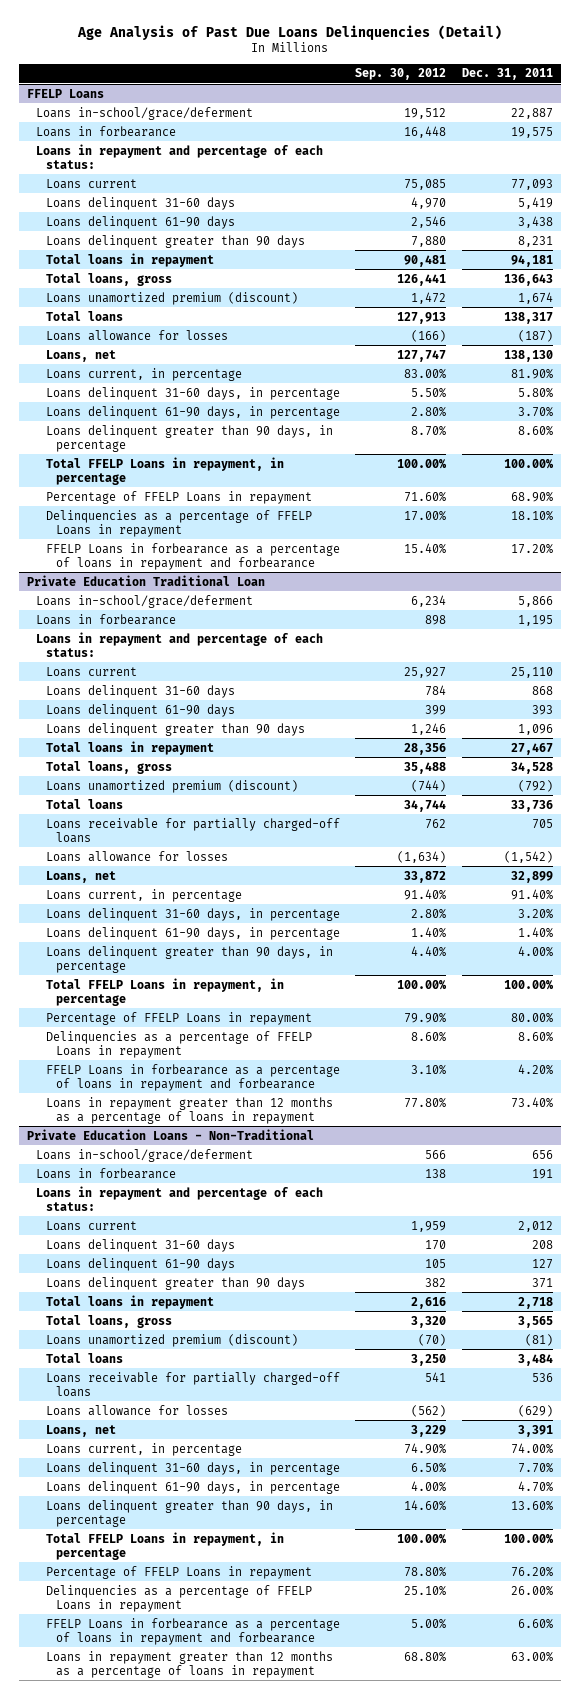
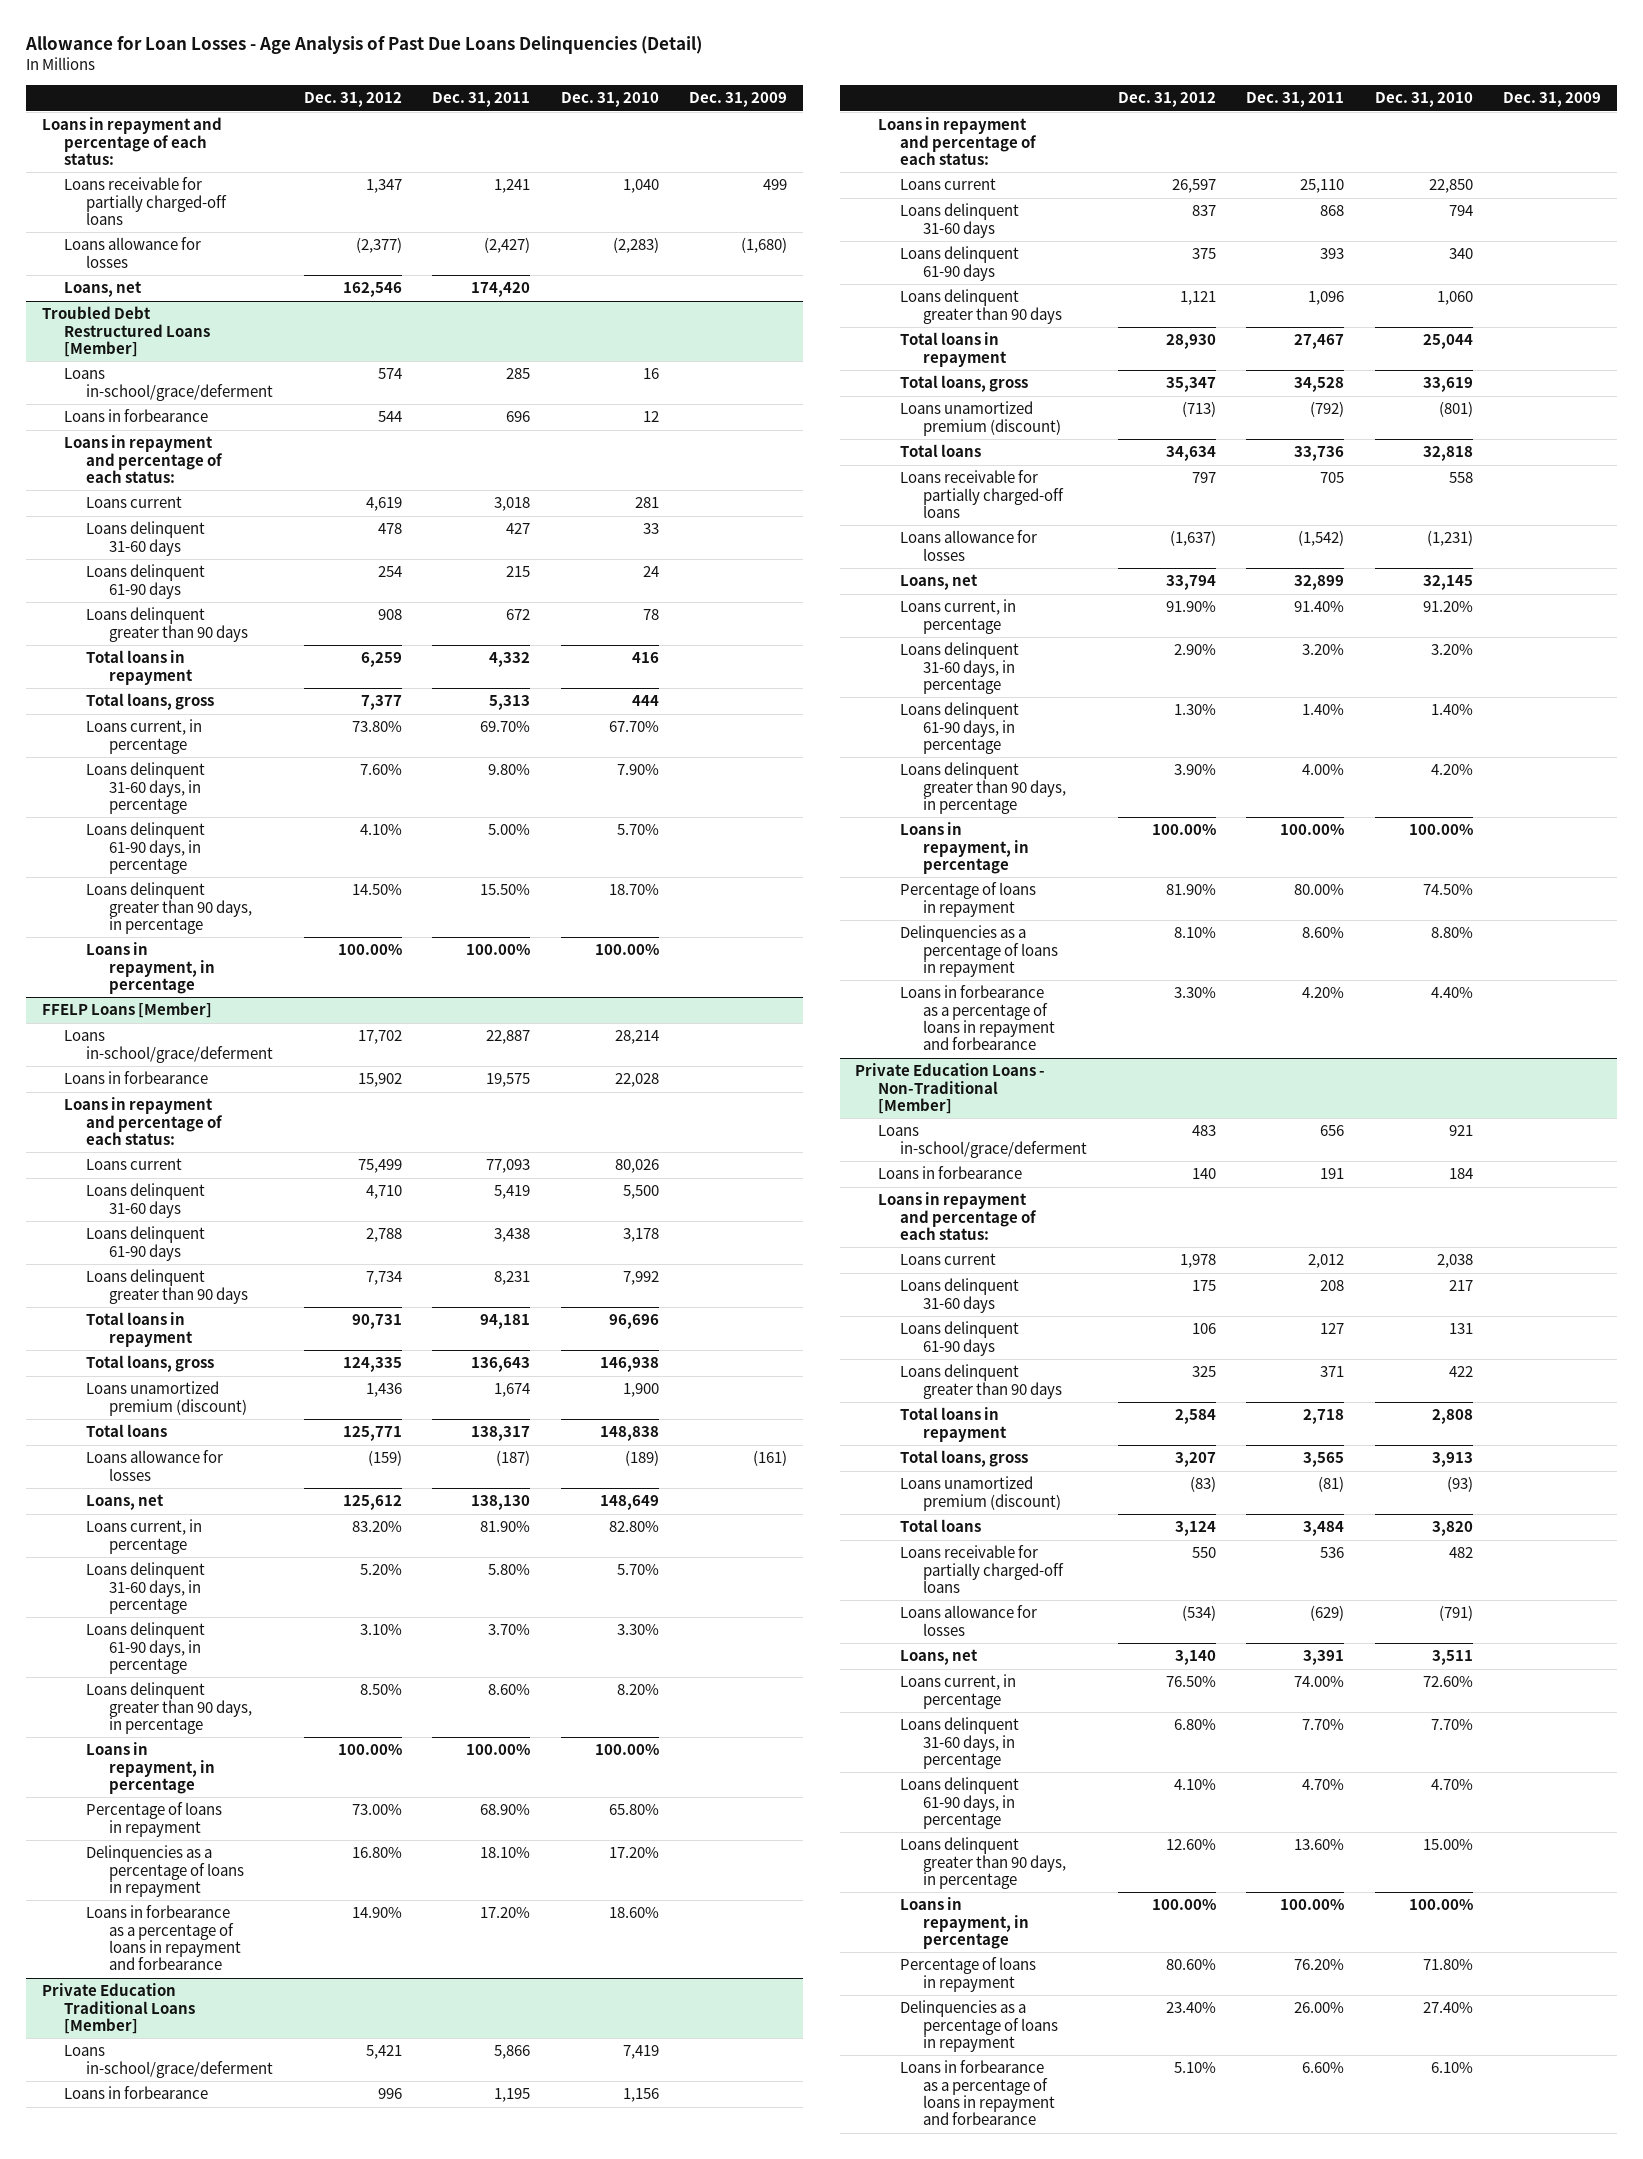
- Age Analysis of Past Due Loans Delinquencies (Detail)
+ Allowance for Loan Losses - Age Analysis of Past Due Loans Delinquencies (Detail)
- | Sep. 30, 2012 | Dec. 31, 2011
+ | Dec. 31, 2012 | Dec. 31, 2011 | Dec. 31, 2010 | Dec. 31, 2009
- FFELP Loans
+ Loans in repayment and percentage of each status:
+ Loans receivable for partially charged-off loans | 1,347 | 1,241 | 1,040 | 499
+ Loans allowance for losses | (2,377) | (2,427) | (2,283) | (1,680)
+ Loans, net | 162,546 | 174,420 | |
+ Troubled Debt Restructured Loans [Member]
+ Loans in-school/grace/deferment | 574 | 285 | 16 |
+ Loans in forbearance | 544 | 696 | 12 |
+ Loans in repayment and percentage of each status:
+ Loans current | 4,619 | 3,018 | 281 |
+ Loans delinquent 31-60 days | 478 | 427 | 33 |
+ Loans delinquent 61-90 days | 254 | 215 | 24 |
+ Loans delinquent greater than 90 days | 908 | 672 | 78 |
+ Total loans in repayment | 6,259 | 4,332 | 416 |
+ Total loans, gross | 7,377 | 5,313 | 444 |
+ Loans current, in percentage | 73.80% | 69.70% | 67.70% |
+ Loans delinquent 31-60 days, in percentage | 7.60% | 9.80% | 7.90% |
+ Loans delinquent 61-90 days, in percentage | 4.10% | 5.00% | 5.70% |
+ Loans delinquent greater than 90 days, in percentage | 14.50% | 15.50% | 18.70% |
+ Loans in repayment, in percentage | 100.00% | 100.00% | 100.00% |
+ FFELP Loans [Member]
- Total FFELP Loans in repayment, in percentage | 100.00% | 100.00%
- Percentage of FFELP Loans in repayment | 71.60% | 68.90%
- Delinquencies as a percentage of FFELP Loans in repayment | 17.00% | 18.10%
- FFELP Loans in forbearance as a percentage of loans in repayment and forbearance | 15.40% | 17.20%
- Private Education Traditional Loan
+ Loans in repayment, in percentage | 100.00% | 100.00% | 100.00% |
+ Percentage of loans in repayment | 73.00% | 68.90% | 65.80% |
+ Delinquencies as a percentage of loans in repayment | 16.80% | 18.10% | 17.20% |
+ Loans in forbearance as a percentage of loans in repayment and forbearance | 14.90% | 17.20% | 18.60% |
+ Private Education Traditional Loans [Member]
- Total FFELP Loans in repayment, in percentage | 100.00% | 100.00%
- Percentage of FFELP Loans in repayment | 79.90% | 80.00%
- Delinquencies as a percentage of FFELP Loans in repayment | 8.60% | 8.60%
- FFELP Loans in forbearance as a percentage of loans in repayment and forbearance | 3.10% | 4.20%
- Loans in repayment greater than 12 months as a percentage of loans in repayment | 77.80% | 73.40%
- Private Education Loans - Non-Traditional
+ Loans in repayment, in percentage | 100.00% | 100.00% | 100.00% |
+ Percentage of loans in repayment | 81.90% | 80.00% | 74.50% |
+ Delinquencies as a percentage of loans in repayment | 8.10% | 8.60% | 8.80% |
+ Loans in forbearance as a percentage of loans in repayment and forbearance | 3.30% | 4.20% | 4.40% |
+ Private Education Loans - Non-Traditional [Member]
- Total FFELP Loans in repayment, in percentage | 100.00% | 100.00%
- Percentage of FFELP Loans in repayment | 78.80% | 76.20%
- Delinquencies as a percentage of FFELP Loans in repayment | 25.10% | 26.00%
- FFELP Loans in forbearance as a percentage of loans in repayment and forbearance | 5.00% | 6.60%
- Loans in repayment greater than 12 months as a percentage of loans in repayment | 68.80% | 63.00%
+ Loans in repayment, in percentage | 100.00% | 100.00% | 100.00% |
+ Percentage of loans in repayment | 80.60% | 76.20% | 71.80% |
+ Delinquencies as a percentage of loans in repayment | 23.40% | 26.00% | 27.40% |
+ Loans in forbearance as a percentage of loans in repayment and forbearance | 5.10% | 6.60% | 6.10% |

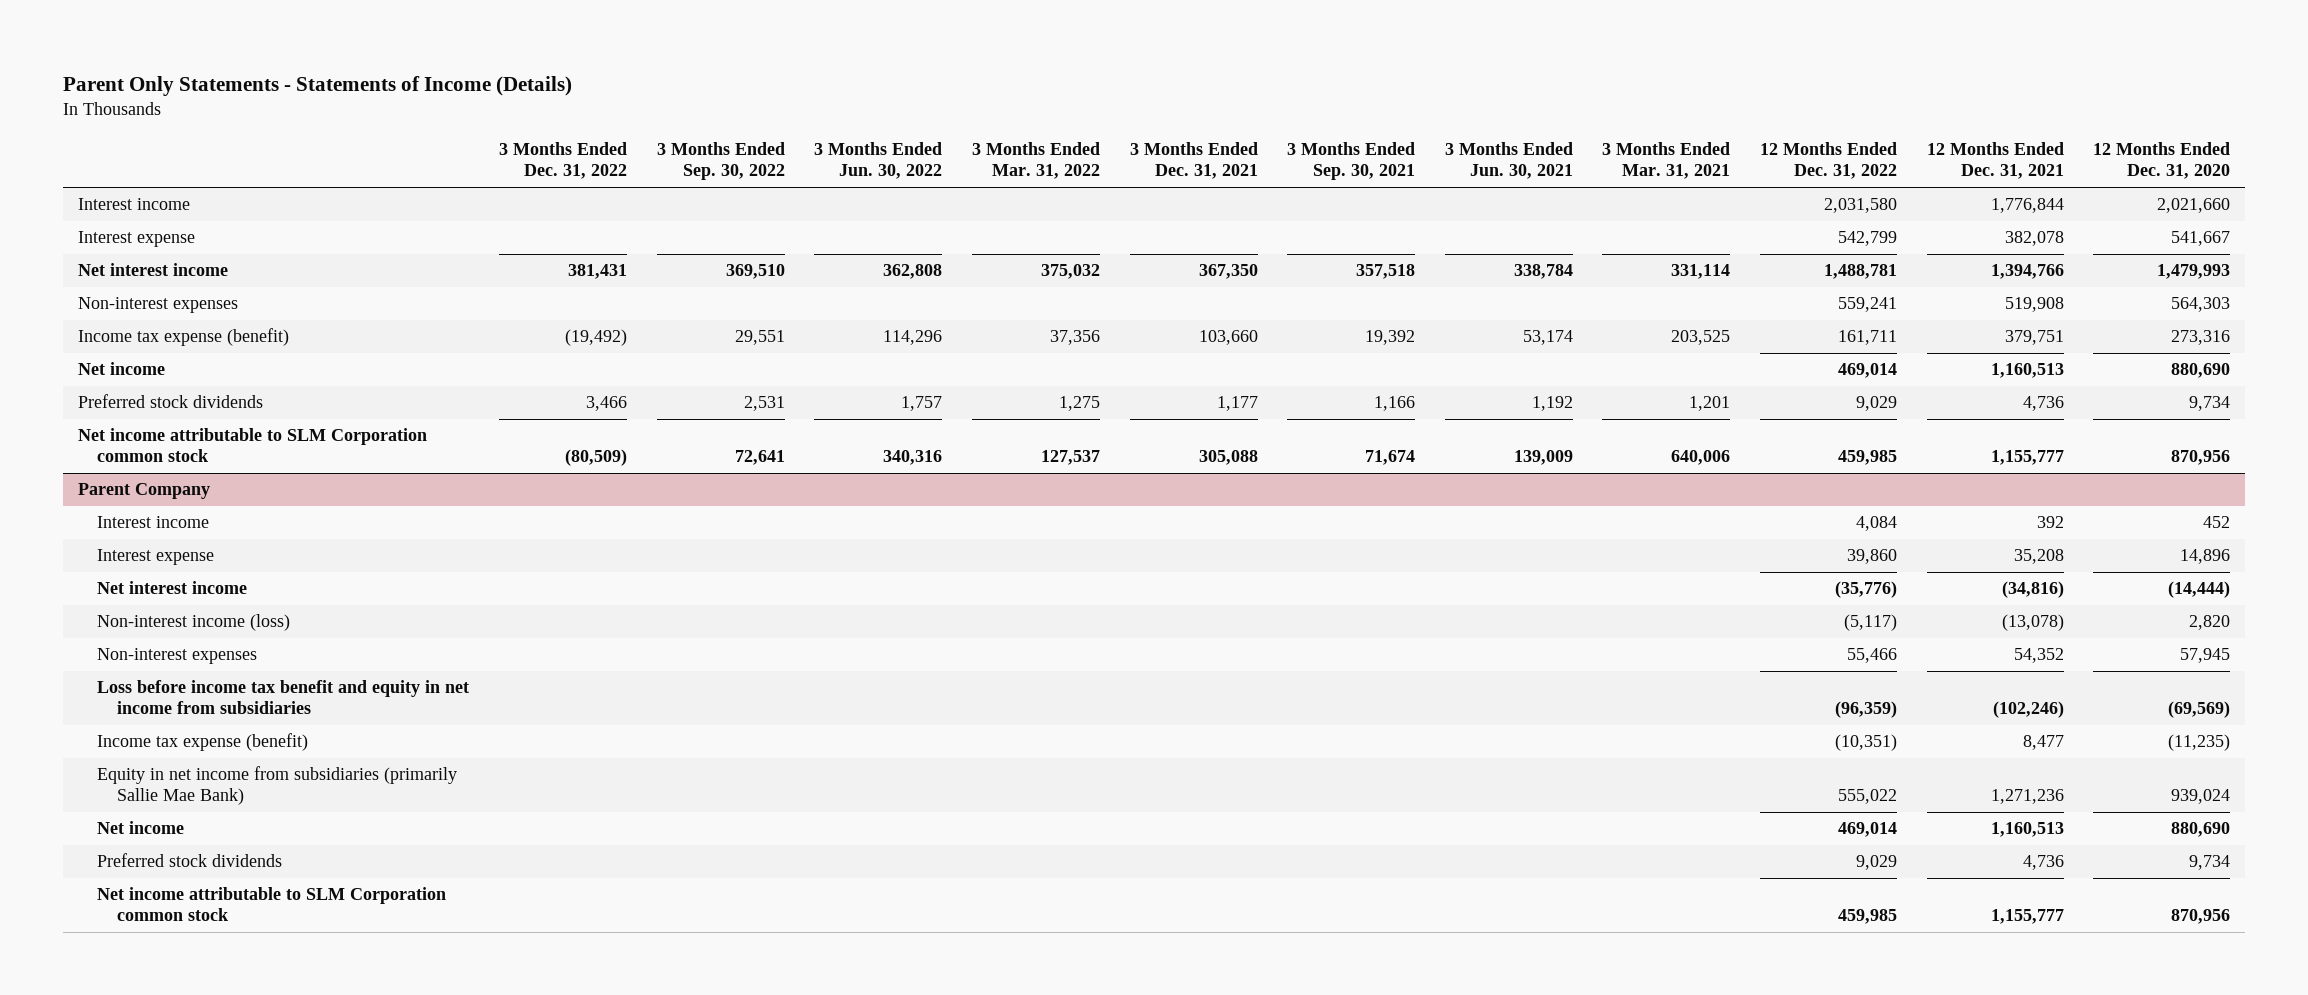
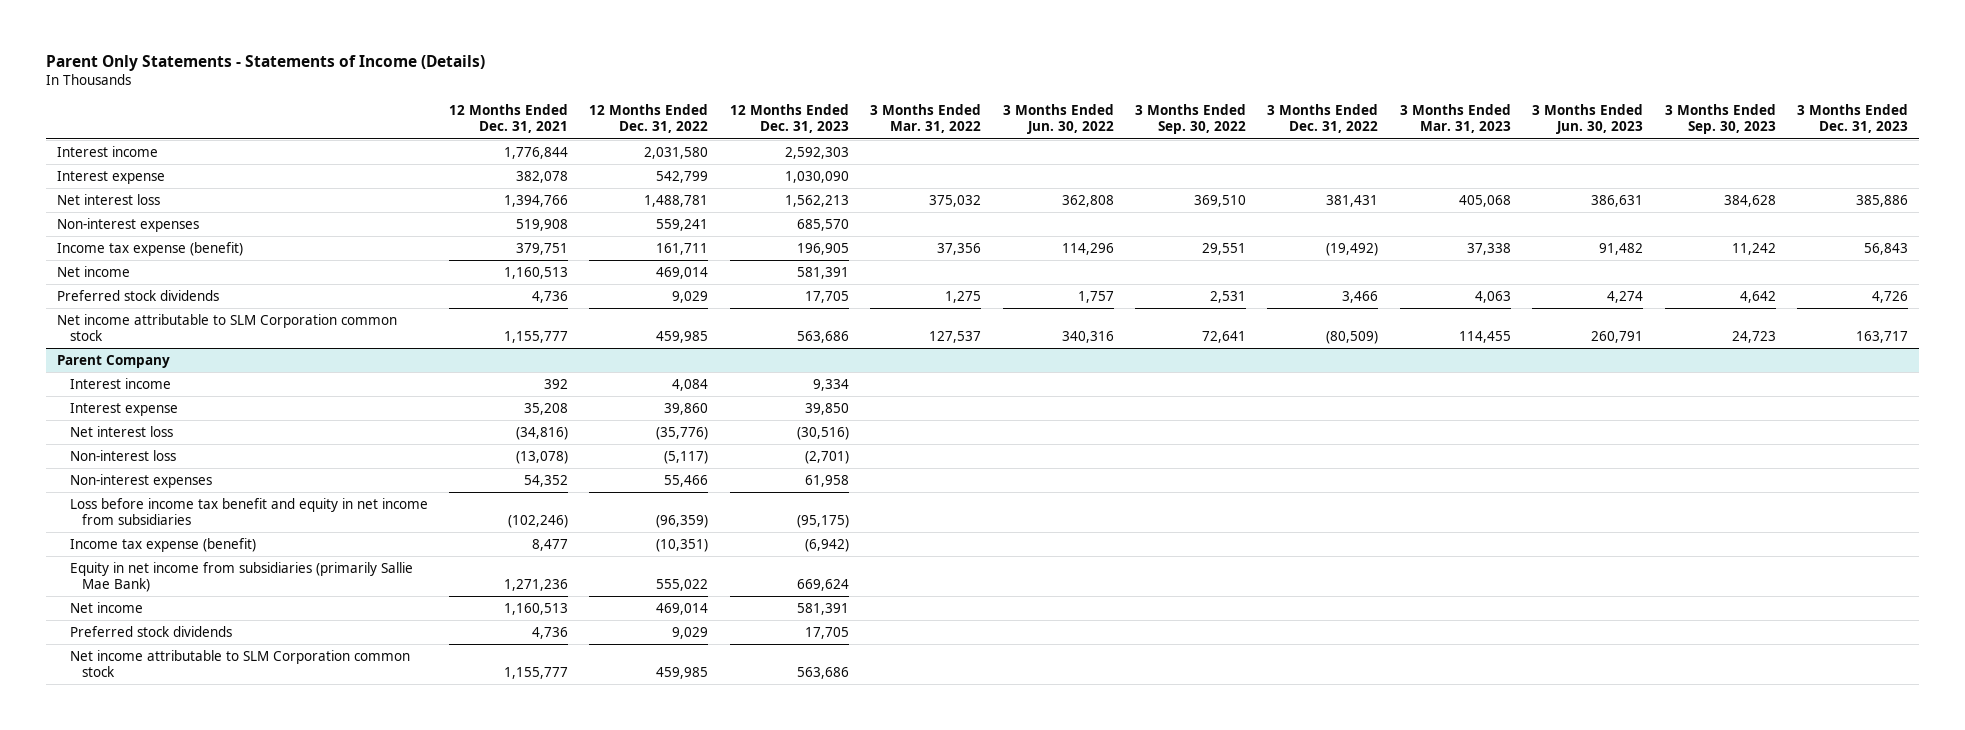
- | 3 Months Ended Dec. 31, 2022 | 3 Months Ended Sep. 30, 2022 | 3 Months Ended Jun. 30, 2022 | 3 Months Ended Mar. 31, 2022 | 3 Months Ended Dec. 31, 2021 | 3 Months Ended Sep. 30, 2021 | 3 Months Ended Jun. 30, 2021 | 3 Months Ended Mar. 31, 2021 | 12 Months Ended Dec. 31, 2022 | 12 Months Ended Dec. 31, 2021 | 12 Months Ended Dec. 31, 2020
+ | 12 Months Ended Dec. 31, 2021 | 12 Months Ended Dec. 31, 2022 | 12 Months Ended Dec. 31, 2023 | 3 Months Ended Mar. 31, 2022 | 3 Months Ended Jun. 30, 2022 | 3 Months Ended Sep. 30, 2022 | 3 Months Ended Dec. 31, 2022 | 3 Months Ended Mar. 31, 2023 | 3 Months Ended Jun. 30, 2023 | 3 Months Ended Sep. 30, 2023 | 3 Months Ended Dec. 31, 2023
- Net interest income | 381,431 | 369,510 | 362,808 | 375,032 | 367,350 | 357,518 | 338,784 | 331,114 | 1,488,781 | 1,394,766 | 1,479,993
+ Net interest loss | 1,394,766 | 1,488,781 | 1,562,213 | 375,032 | 362,808 | 369,510 | 381,431 | 405,068 | 386,631 | 384,628 | 385,886
@ Parent Company
- Net interest income | | | | | | | | | (35,776) | (34,816) | (14,444)
- Non-interest income (loss) | | | | | | | | | (5,117) | (13,078) | 2,820
+ Net interest loss | (34,816) | (35,776) | (30,516) | | | | | | | |
+ Non-interest loss | (13,078) | (5,117) | (2,701) | | | | | | | |

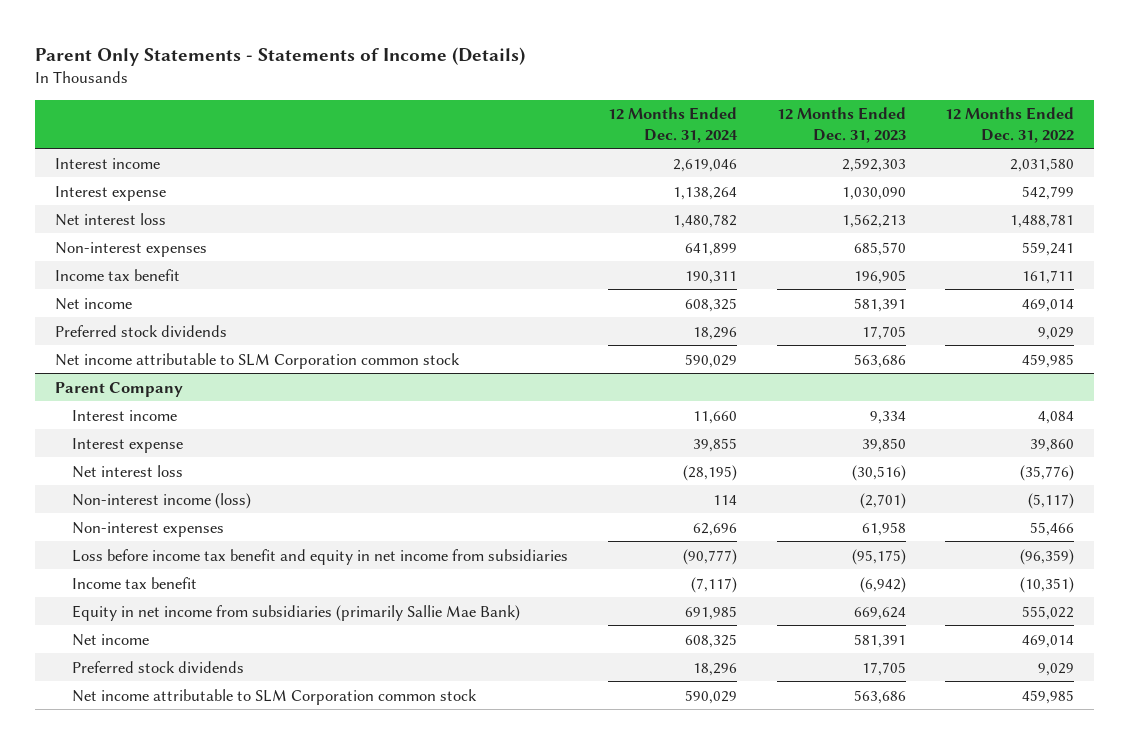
- | 12 Months Ended Dec. 31, 2021 | 12 Months Ended Dec. 31, 2022 | 12 Months Ended Dec. 31, 2023 | 3 Months Ended Mar. 31, 2022 | 3 Months Ended Jun. 30, 2022 | 3 Months Ended Sep. 30, 2022 | 3 Months Ended Dec. 31, 2022 | 3 Months Ended Mar. 31, 2023 | 3 Months Ended Jun. 30, 2023 | 3 Months Ended Sep. 30, 2023 | 3 Months Ended Dec. 31, 2023
+ | 12 Months Ended Dec. 31, 2024 | 12 Months Ended Dec. 31, 2023 | 12 Months Ended Dec. 31, 2022
- Income tax expense (benefit) | 379,751 | 161,711 | 196,905 | 37,356 | 114,296 | 29,551 | (19,492) | 37,338 | 91,482 | 11,242 | 56,843
+ Income tax benefit | 190,311 | 196,905 | 161,711
@ Parent Company
- Non-interest loss | (13,078) | (5,117) | (2,701) | | | | | | | |
+ Non-interest income (loss) | 114 | (2,701) | (5,117)
- Income tax expense (benefit) | 8,477 | (10,351) | (6,942) | | | | | | | |
+ Income tax benefit | (7,117) | (6,942) | (10,351)

